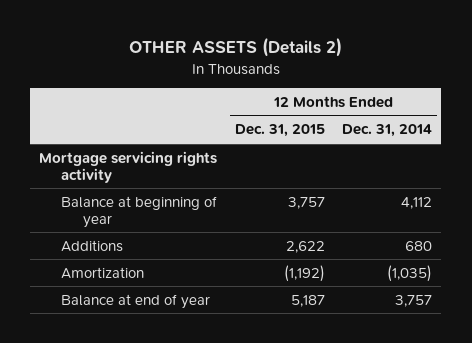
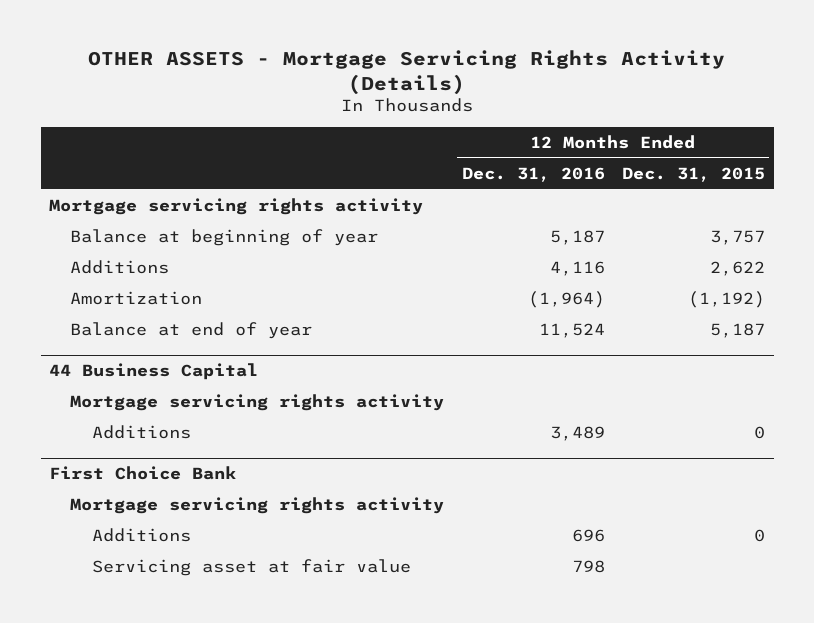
- OTHER ASSETS (Details 2)
+ OTHER ASSETS - Mortgage Servicing Rights Activity (Details)
- | 12 Months Ended Dec. 31, 2015 | 12 Months Ended Dec. 31, 2014
+ | 12 Months Ended Dec. 31, 2016 | 12 Months Ended Dec. 31, 2015
+ 44 Business Capital
+ Mortgage servicing rights activity
+ Additions | 3,489 | 0
+ First Choice Bank
+ Mortgage servicing rights activity
+ Additions | 696 | 0
+ Servicing asset at fair value | 798 |

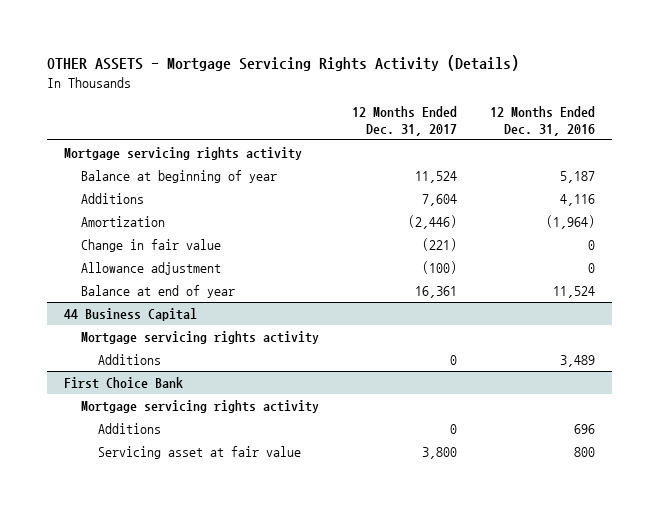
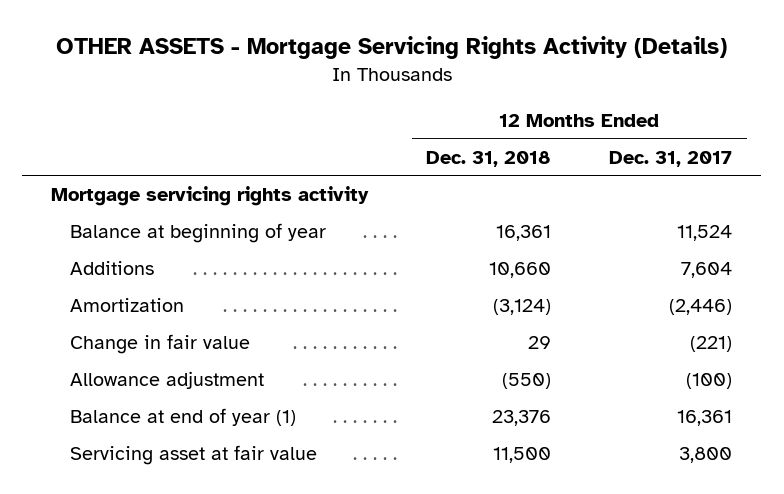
- | 12 Months Ended Dec. 31, 2017 | 12 Months Ended Dec. 31, 2016
+ | 12 Months Ended Dec. 31, 2018 | 12 Months Ended Dec. 31, 2017
- Balance at end of year | 16,361 | 11,524
- 44 Business Capital
- Mortgage servicing rights activity
- Additions | 0 | 3,489
- First Choice Bank
- Mortgage servicing rights activity
- Additions | 0 | 696
+ Balance at end of year (1) | 23,376 | 16,361

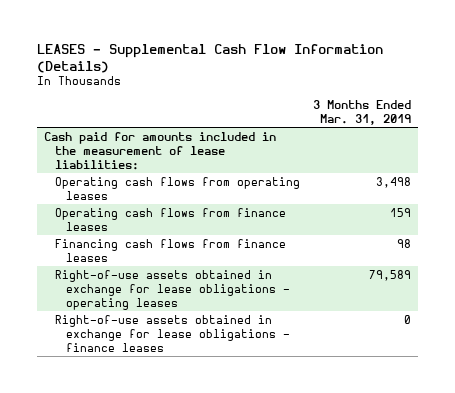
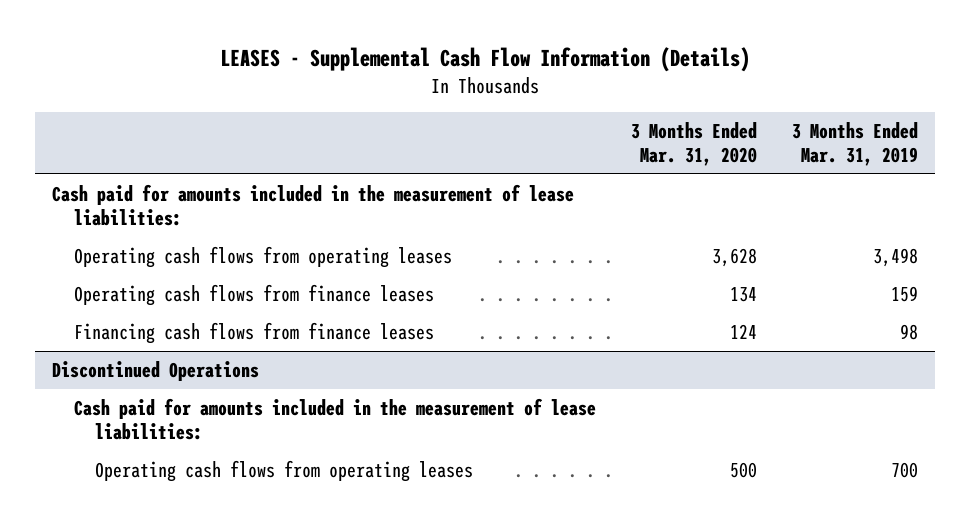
- | 3 Months Ended Mar. 31, 2019
+ | 3 Months Ended Mar. 31, 2020 | 3 Months Ended Mar. 31, 2019
- Right-of-use assets obtained in exchange for lease obligations - operating leases | 79,589
- Right-of-use assets obtained in exchange for lease obligations - finance leases | 0
+ Discontinued Operations
+ Cash paid for amounts included in the measurement of lease liabilities:
+ Operating cash flows from operating leases | 500 | 700

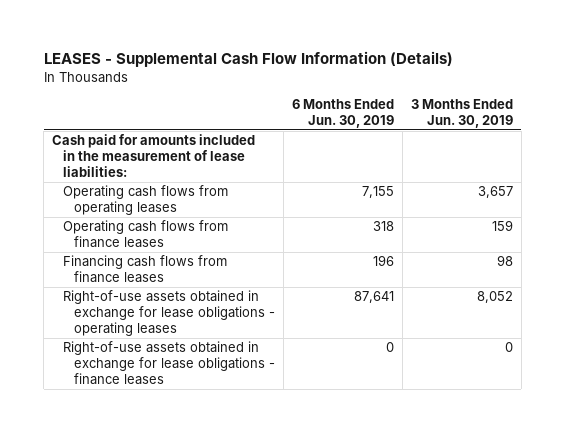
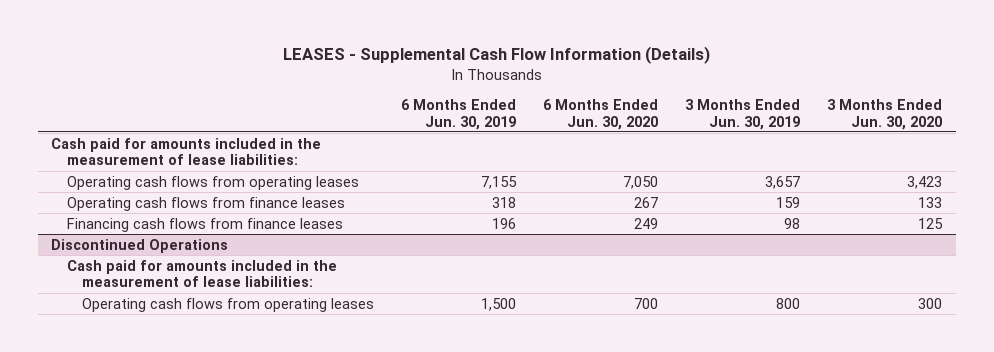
- | 6 Months Ended Jun. 30, 2019 | 3 Months Ended Jun. 30, 2019
+ | 6 Months Ended Jun. 30, 2019 | 6 Months Ended Jun. 30, 2020 | 3 Months Ended Jun. 30, 2019 | 3 Months Ended Jun. 30, 2020
- Right-of-use assets obtained in exchange for lease obligations - operating leases | 87,641 | 8,052
- Right-of-use assets obtained in exchange for lease obligations - finance leases | 0 | 0
+ Discontinued Operations
+ Cash paid for amounts included in the measurement of lease liabilities:
+ Operating cash flows from operating leases | 1,500 | 700 | 800 | 300

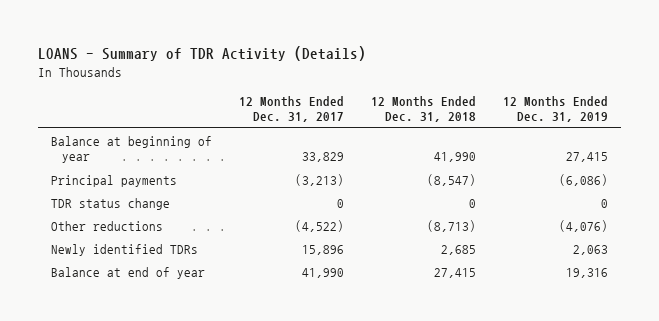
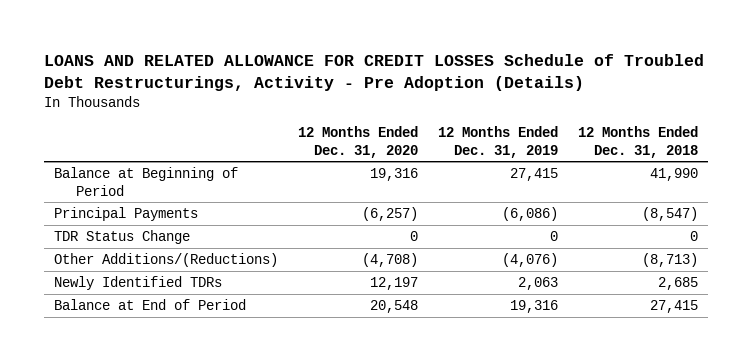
- LOANS - Summary of TDR Activity (Details)
+ LOANS AND RELATED ALLOWANCE FOR CREDIT LOSSES Schedule of Troubled Debt Restructurings, Activity - Pre Adoption (Details)
- | 12 Months Ended Dec. 31, 2017 | 12 Months Ended Dec. 31, 2018 | 12 Months Ended Dec. 31, 2019
+ | 12 Months Ended Dec. 31, 2020 | 12 Months Ended Dec. 31, 2019 | 12 Months Ended Dec. 31, 2018
- Balance at beginning of year | 33,829 | 41,990 | 27,415
- Principal payments | (3,213) | (8,547) | (6,086)
- TDR status change | 0 | 0 | 0
- Other reductions | (4,522) | (8,713) | (4,076)
- Newly identified TDRs | 15,896 | 2,685 | 2,063
- Balance at end of year | 41,990 | 27,415 | 19,316
+ Balance at Beginning of Period | 19,316 | 27,415 | 41,990
+ Principal Payments | (6,257) | (6,086) | (8,547)
+ TDR Status Change | 0 | 0 | 0
+ Other Additions/(Reductions) | (4,708) | (4,076) | (8,713)
+ Newly Identified TDRs | 12,197 | 2,063 | 2,685
+ Balance at End of Period | 20,548 | 19,316 | 27,415

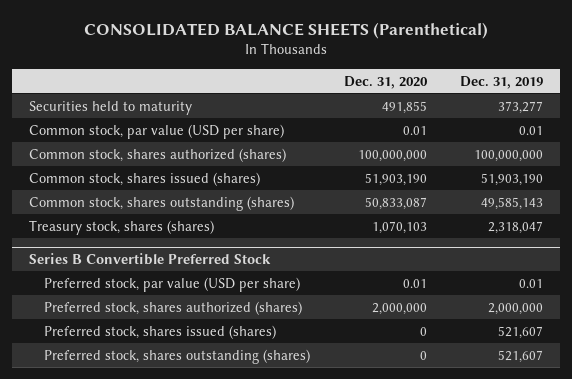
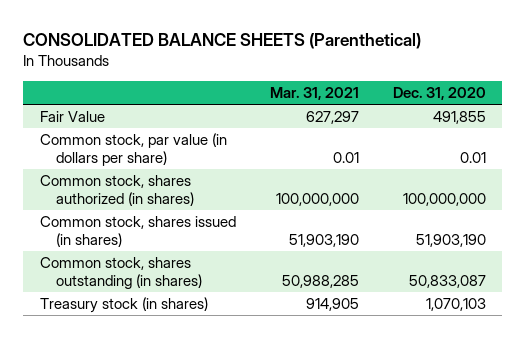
- | Dec. 31, 2020 | Dec. 31, 2019
+ | Mar. 31, 2021 | Dec. 31, 2020
- Securities held to maturity | 491,855 | 373,277
- Common stock, par value (USD per share) | 0.01 | 0.01
- Common stock, shares authorized (shares) | 100,000,000 | 100,000,000
- Common stock, shares issued (shares) | 51,903,190 | 51,903,190
- Common stock, shares outstanding (shares) | 50,833,087 | 49,585,143
- Treasury stock, shares (shares) | 1,070,103 | 2,318,047
- Series B Convertible Preferred Stock
- Preferred stock, par value (USD per share) | 0.01 | 0.01
- Preferred stock, shares authorized (shares) | 2,000,000 | 2,000,000
- Preferred stock, shares issued (shares) | 0 | 521,607
- Preferred stock, shares outstanding (shares) | 0 | 521,607
+ Fair Value | 627,297 | 491,855
+ Common stock, par value (in dollars per share) | 0.01 | 0.01
+ Common stock, shares authorized (in shares) | 100,000,000 | 100,000,000
+ Common stock, shares issued (in shares) | 51,903,190 | 51,903,190
+ Common stock, shares outstanding (in shares) | 50,988,285 | 50,833,087
+ Treasury stock (in shares) | 914,905 | 1,070,103

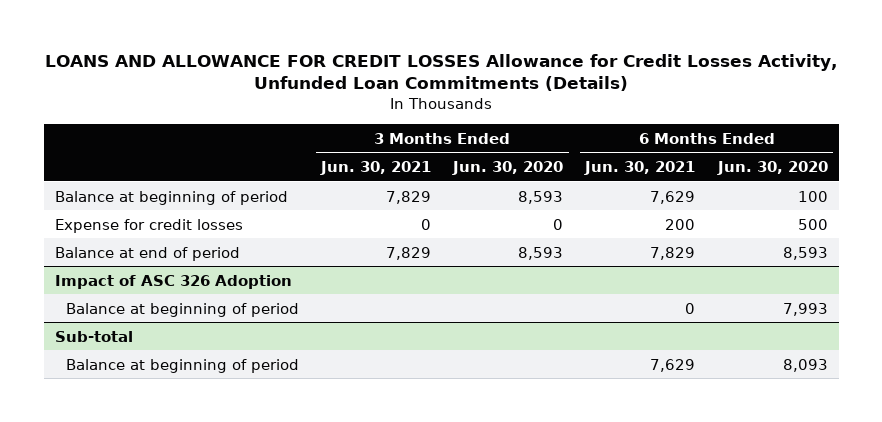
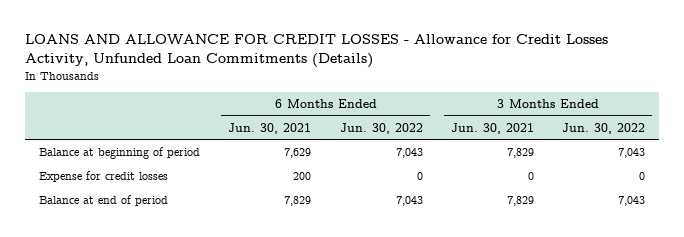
- LOANS AND ALLOWANCE FOR CREDIT LOSSES Allowance for Credit Losses Activity, Unfunded Loan Commitments (Details)
+ LOANS AND ALLOWANCE FOR CREDIT LOSSES - Allowance for Credit Losses Activity, Unfunded Loan Commitments (Details)
- | 3 Months Ended Jun. 30, 2021 | 3 Months Ended Jun. 30, 2020 | 6 Months Ended Jun. 30, 2021 | 6 Months Ended Jun. 30, 2020
+ | 6 Months Ended Jun. 30, 2021 | 6 Months Ended Jun. 30, 2022 | 3 Months Ended Jun. 30, 2021 | 3 Months Ended Jun. 30, 2022
- Impact of ASC 326 Adoption
- Balance at beginning of period | | | 0 | 7,993
- Sub-total
- Balance at beginning of period | | | 7,629 | 8,093

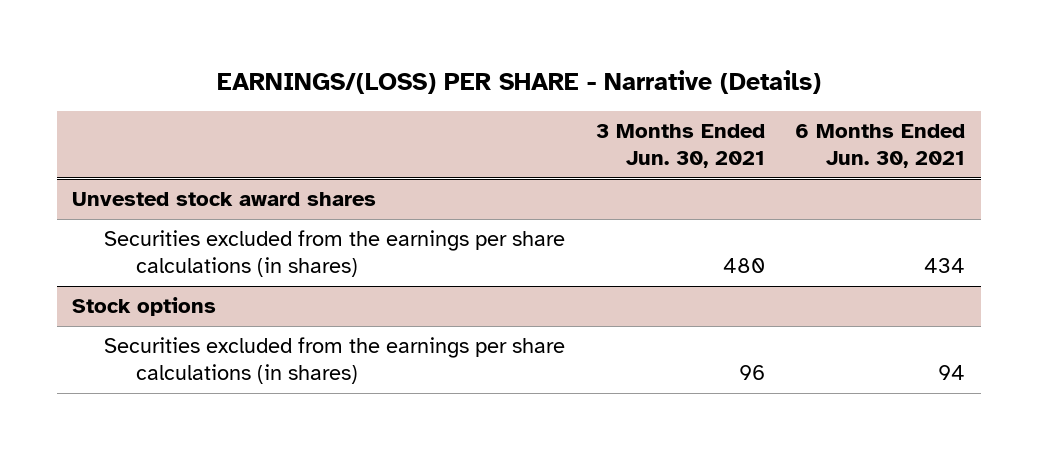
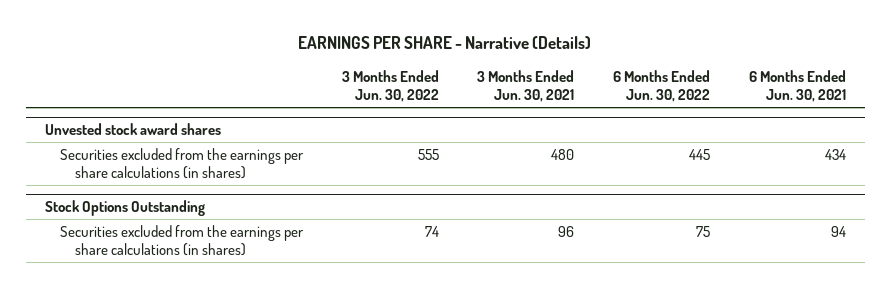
- EARNINGS/(LOSS) PER SHARE - Narrative (Details)
+ EARNINGS PER SHARE - Narrative (Details)
- | 3 Months Ended Jun. 30, 2021 | 6 Months Ended Jun. 30, 2021
+ | 3 Months Ended Jun. 30, 2022 | 3 Months Ended Jun. 30, 2021 | 6 Months Ended Jun. 30, 2022 | 6 Months Ended Jun. 30, 2021
- Stock options
+ Stock Options Outstanding

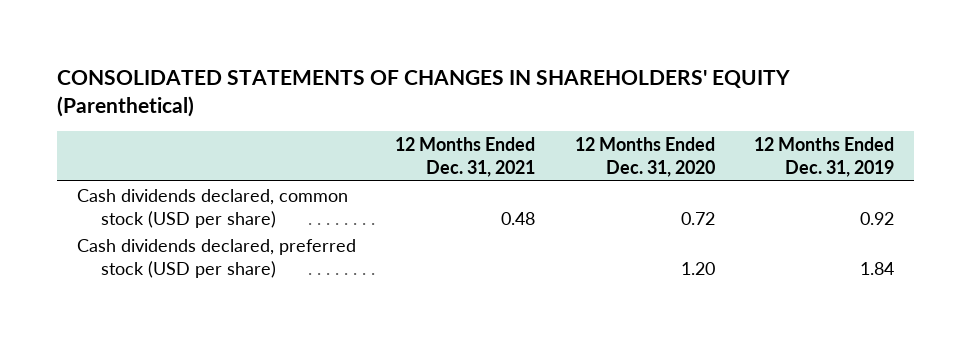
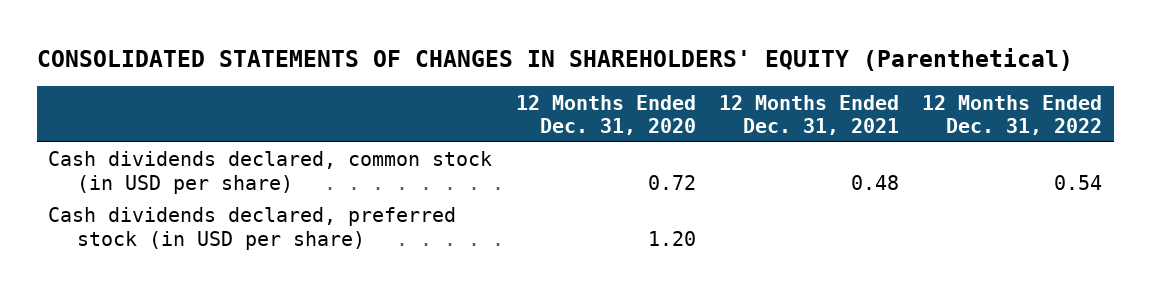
- | 12 Months Ended Dec. 31, 2021 | 12 Months Ended Dec. 31, 2020 | 12 Months Ended Dec. 31, 2019
+ | 12 Months Ended Dec. 31, 2020 | 12 Months Ended Dec. 31, 2021 | 12 Months Ended Dec. 31, 2022
- Cash dividends declared, common stock (USD per share) | 0.48 | 0.72 | 0.92
- Cash dividends declared, preferred stock (USD per share) | | 1.20 | 1.84
+ Cash dividends declared, common stock (in USD per share) | 0.72 | 0.48 | 0.54
+ Cash dividends declared, preferred stock (in USD per share) | 1.20 | |

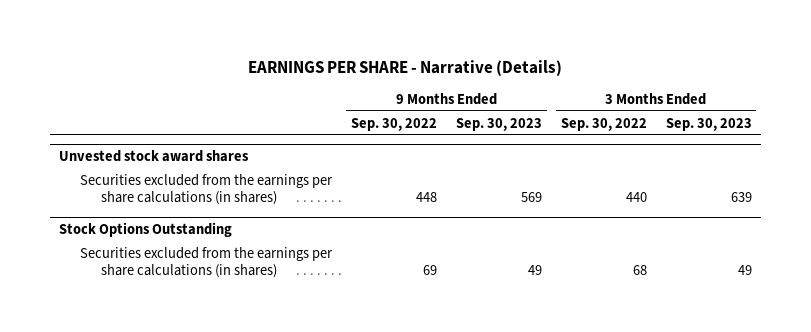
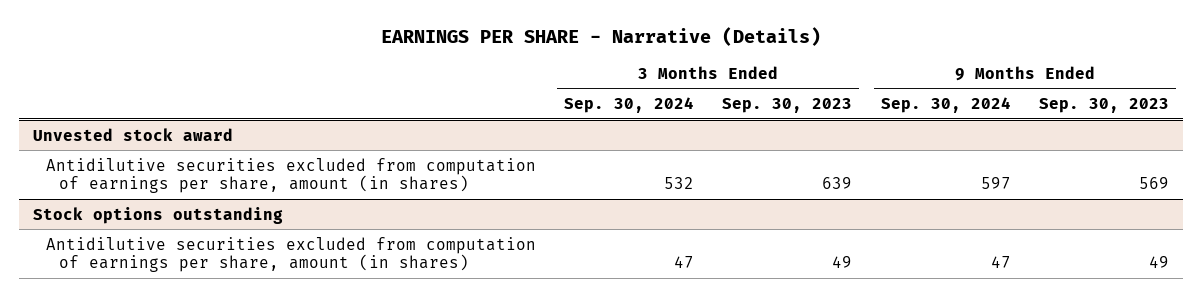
- | 9 Months Ended Sep. 30, 2022 | 9 Months Ended Sep. 30, 2023 | 3 Months Ended Sep. 30, 2022 | 3 Months Ended Sep. 30, 2023
+ | 3 Months Ended Sep. 30, 2024 | 3 Months Ended Sep. 30, 2023 | 9 Months Ended Sep. 30, 2024 | 9 Months Ended Sep. 30, 2023
- Unvested stock award shares
- Securities excluded from the earnings per share calculations (in shares) | 448 | 569 | 440 | 639
- Stock Options Outstanding
- Securities excluded from the earnings per share calculations (in shares) | 69 | 49 | 68 | 49
+ Unvested stock award
+ Antidilutive securities excluded from computation of earnings per share, amount (in shares) | 532 | 639 | 597 | 569
+ Stock options outstanding
+ Antidilutive securities excluded from computation of earnings per share, amount (in shares) | 47 | 49 | 47 | 49

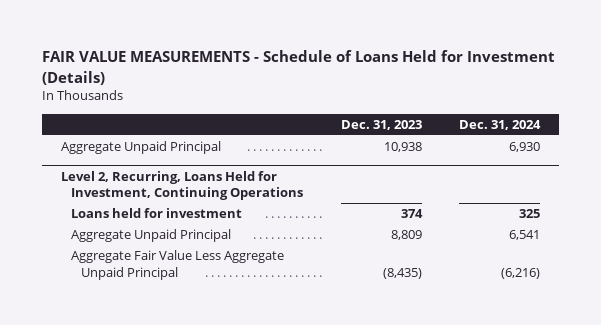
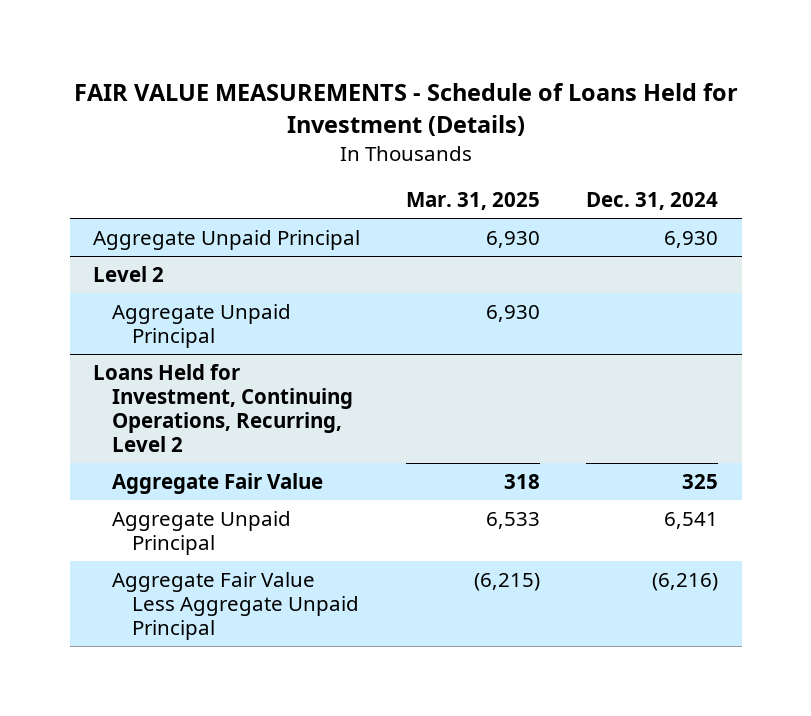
- | Dec. 31, 2023 | Dec. 31, 2024
+ | Mar. 31, 2025 | Dec. 31, 2024
- Level 2, Recurring, Loans Held for Investment, Continuing Operations
- Loans held for investment | 374 | 325
+ Level 2
+ Aggregate Unpaid Principal | 6,930 |
+ Loans Held for Investment, Continuing Operations, Recurring, Level 2
+ Aggregate Fair Value | 318 | 325

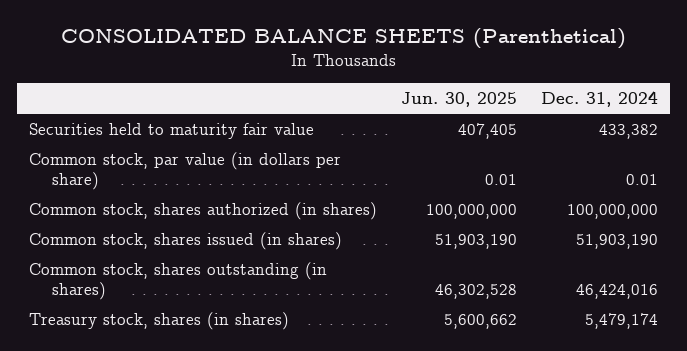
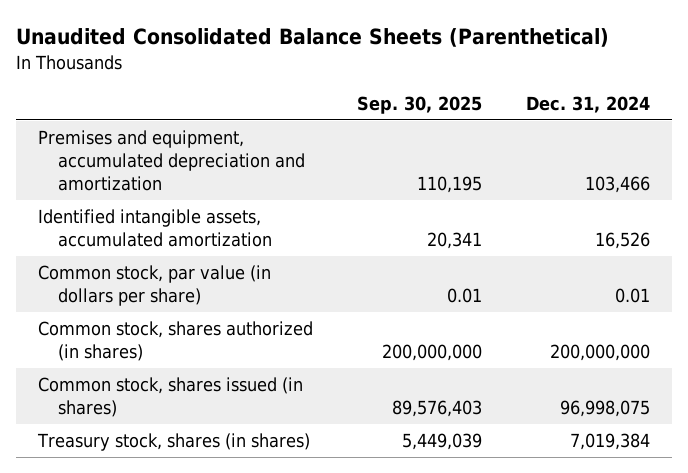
- CONSOLIDATED BALANCE SHEETS (Parenthetical)
+ Unaudited Consolidated Balance Sheets (Parenthetical)
- | Jun. 30, 2025 | Dec. 31, 2024
+ | Sep. 30, 2025 | Dec. 31, 2024
- Securities held to maturity fair value | 407,405 | 433,382
+ Premises and equipment, accumulated depreciation and amortization | 110,195 | 103,466
+ Identified intangible assets, accumulated amortization | 20,341 | 16,526
- Common stock, shares authorized (in shares) | 100,000,000 | 100,000,000
- Common stock, shares issued (in shares) | 51,903,190 | 51,903,190
- Common stock, shares outstanding (in shares) | 46,302,528 | 46,424,016
- Treasury stock, shares (in shares) | 5,600,662 | 5,479,174
+ Common stock, shares authorized (in shares) | 200,000,000 | 200,000,000
+ Common stock, shares issued (in shares) | 89,576,403 | 96,998,075
+ Treasury stock, shares (in shares) | 5,449,039 | 7,019,384

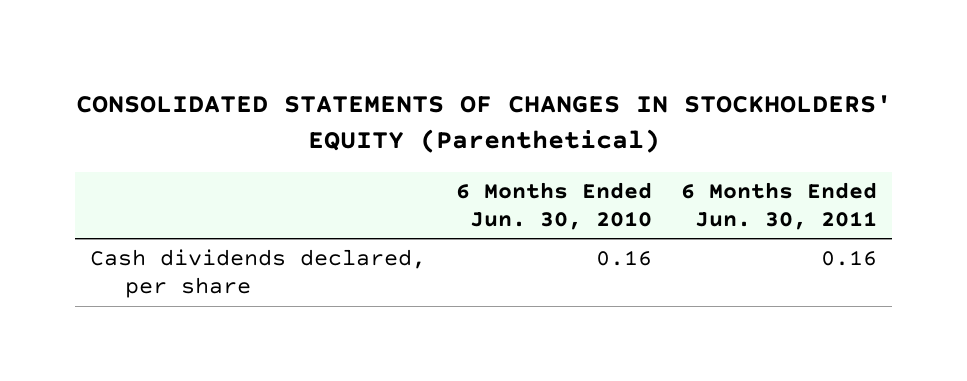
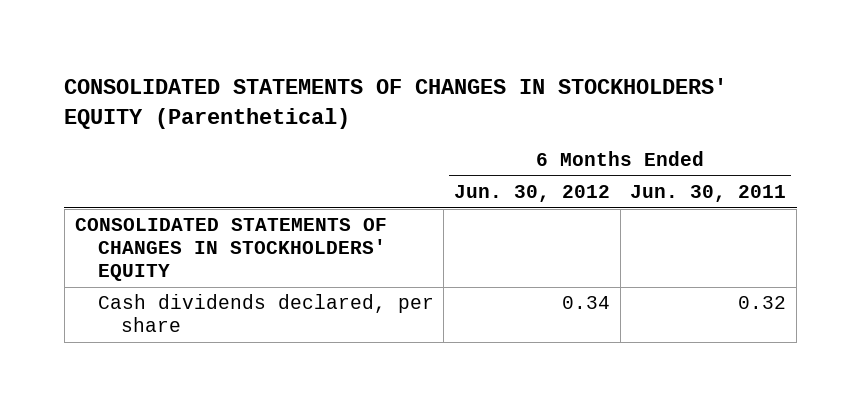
- | 6 Months Ended Jun. 30, 2010 | 6 Months Ended Jun. 30, 2011
+ | 6 Months Ended Jun. 30, 2012 | 6 Months Ended Jun. 30, 2011
- Cash dividends declared, per share | 0.16 | 0.16
+ CONSOLIDATED STATEMENTS OF CHANGES IN STOCKHOLDERS' EQUITY
+ Cash dividends declared, per share | 0.34 | 0.32

